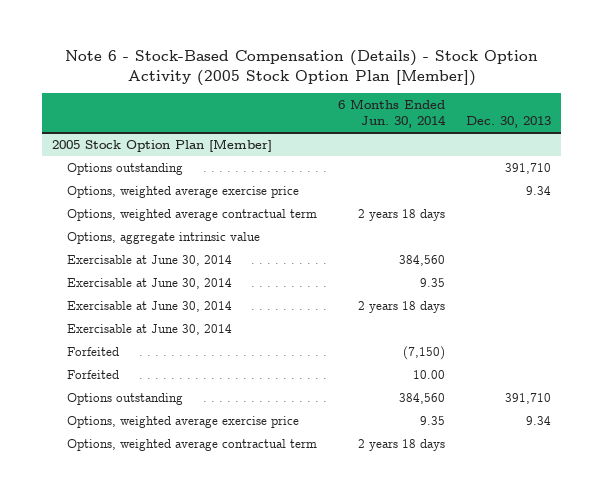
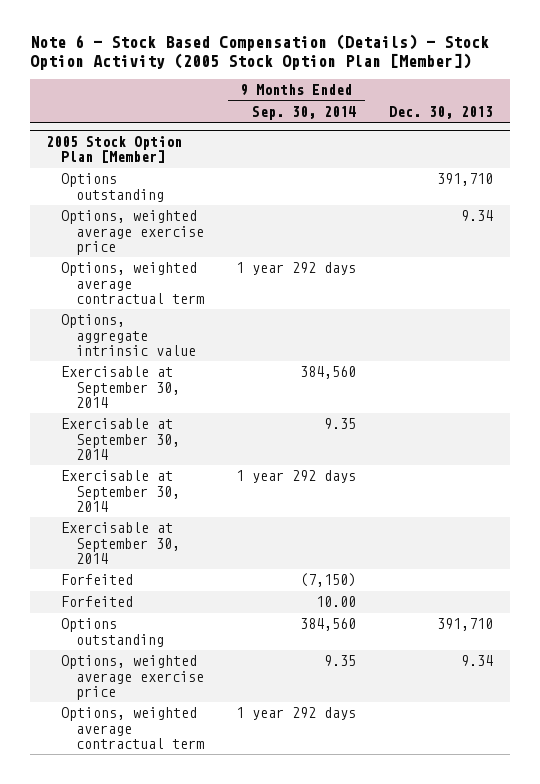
- Note 6 - Stock-Based Compensation (Details) - Stock Option Activity (2005 Stock Option Plan [Member])
+ Note 6 - Stock Based Compensation (Details) - Stock Option Activity (2005 Stock Option Plan [Member])
- | 6 Months Ended Jun. 30, 2014 | Dec. 30, 2013
+ | 9 Months Ended Sep. 30, 2014 | Dec. 30, 2013
@ 2005 Stock Option Plan [Member]
- Exercisable at June 30, 2014 | 384,560 |
- Exercisable at June 30, 2014 | 9.35 |
- Exercisable at June 30, 2014 | 2 years 18 days |
- Exercisable at June 30, 2014
+ Exercisable at September 30, 2014 | 384,560 |
+ Exercisable at September 30, 2014 | 9.35 |
+ Exercisable at September 30, 2014 | 1 year 292 days |
+ Exercisable at September 30, 2014

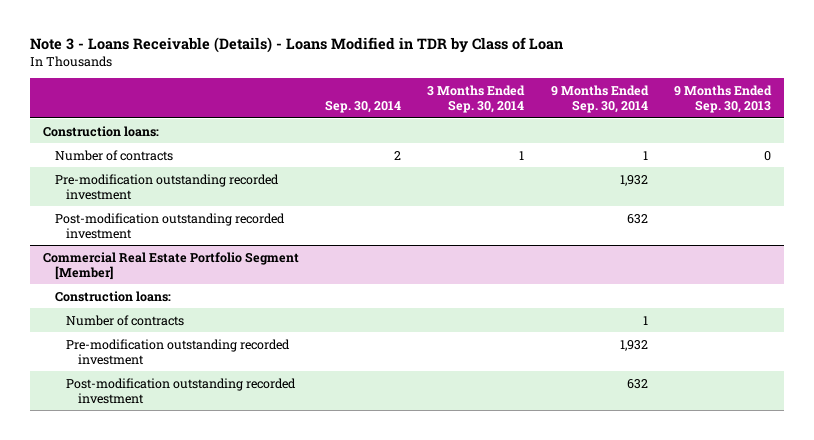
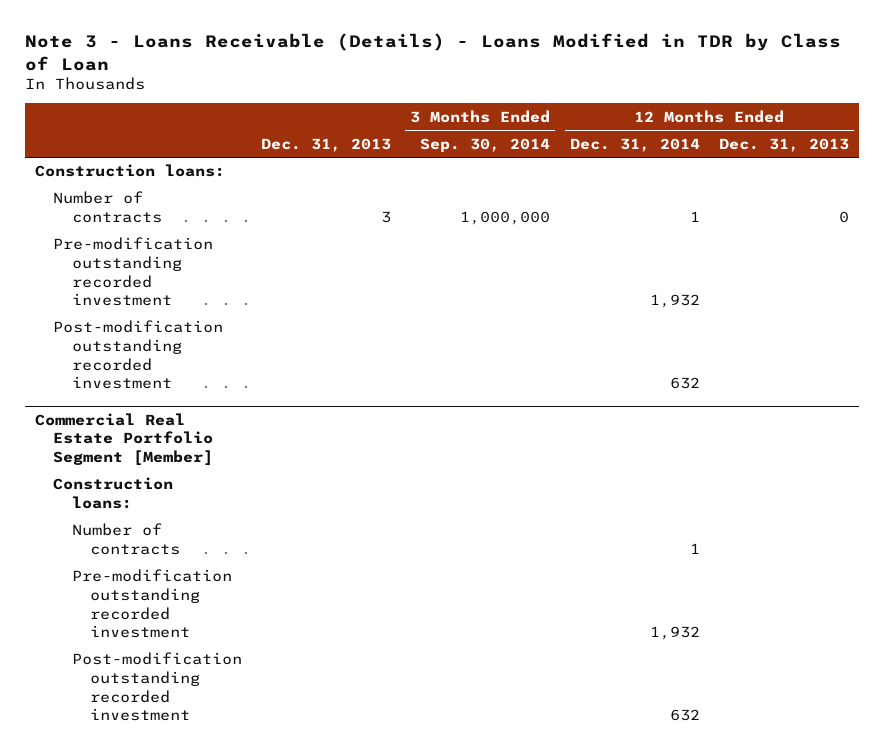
- | Sep. 30, 2014 | 3 Months Ended Sep. 30, 2014 | 9 Months Ended Sep. 30, 2014 | 9 Months Ended Sep. 30, 2013
+ | Dec. 31, 2013 | 3 Months Ended Sep. 30, 2014 | 12 Months Ended Dec. 31, 2014 | 12 Months Ended Dec. 31, 2013
- Number of contracts | 2 | 1 | 1 | 0
+ Number of contracts | 3 | 1,000,000 | 1 | 0

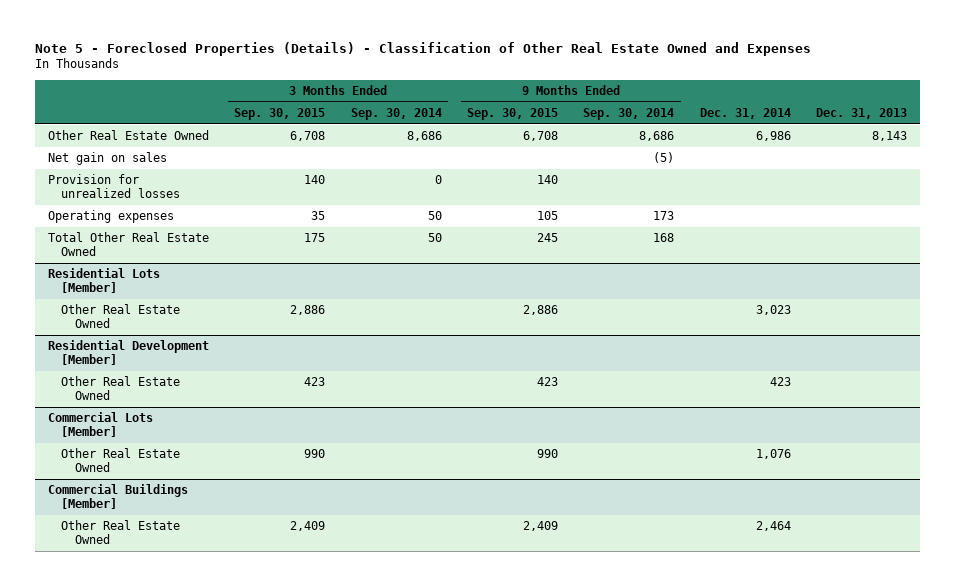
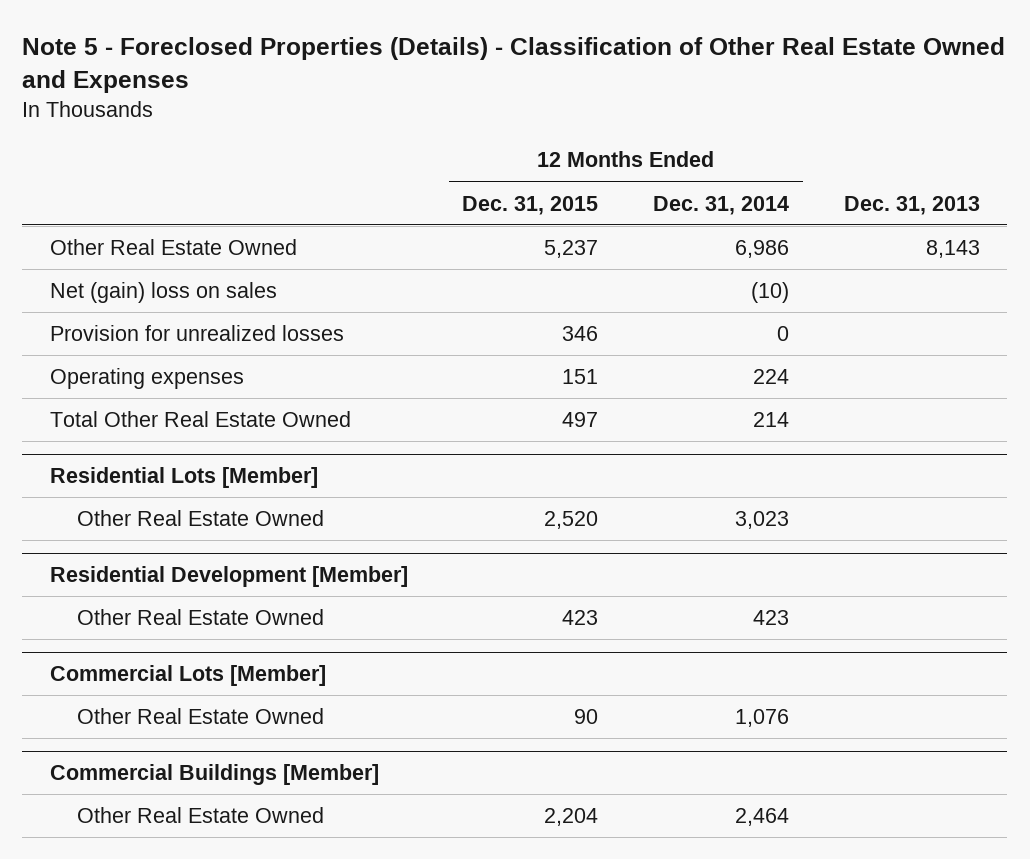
- | 3 Months Ended Sep. 30, 2015 | 3 Months Ended Sep. 30, 2014 | 9 Months Ended Sep. 30, 2015 | 9 Months Ended Sep. 30, 2014 | Dec. 31, 2014 | Dec. 31, 2013
+ | 12 Months Ended Dec. 31, 2015 | 12 Months Ended Dec. 31, 2014 | Dec. 31, 2013
- Net gain on sales | | | | (5) | |
+ Net (gain) loss on sales | | (10) |

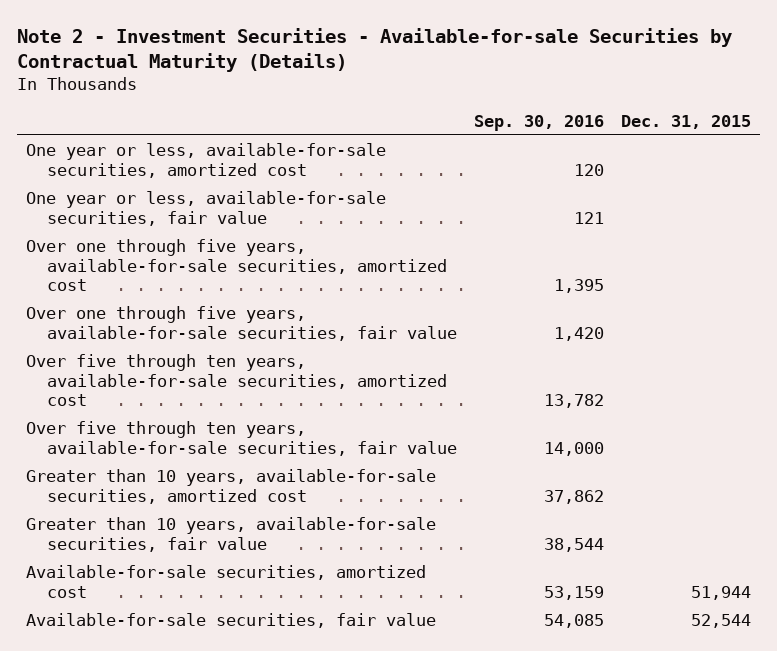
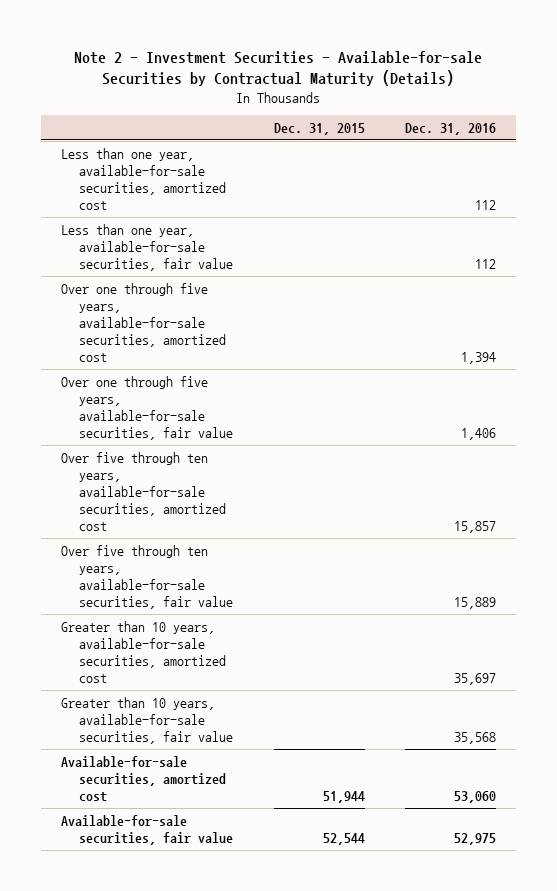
- | Sep. 30, 2016 | Dec. 31, 2015
+ | Dec. 31, 2015 | Dec. 31, 2016
- One year or less, available-for-sale securities, amortized cost | 120 |
- One year or less, available-for-sale securities, fair value | 121 |
+ Less than one year, available-for-sale securities, amortized cost | | 112
+ Less than one year, available-for-sale securities, fair value | | 112

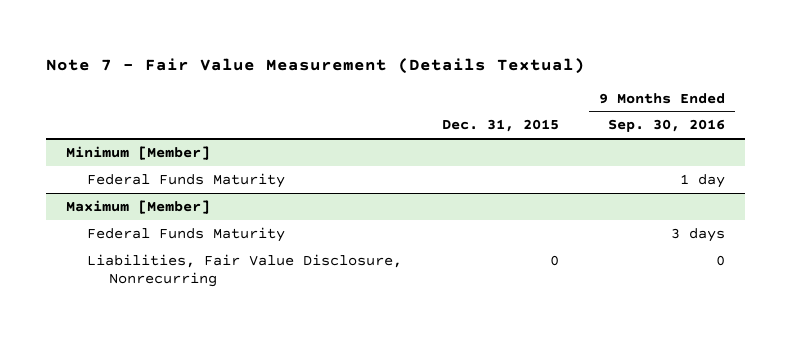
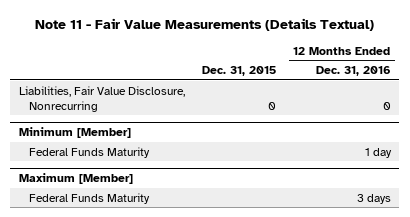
- Note 7 - Fair Value Measurement (Details Textual)
+ Note 11 - Fair Value Measurements (Details Textual)
- | Dec. 31, 2015 | 9 Months Ended Sep. 30, 2016
+ | Dec. 31, 2015 | 12 Months Ended Dec. 31, 2016
+ Liabilities, Fair Value Disclosure, Nonrecurring | 0 | 0
@ Maximum [Member]
- Liabilities, Fair Value Disclosure, Nonrecurring | 0 | 0

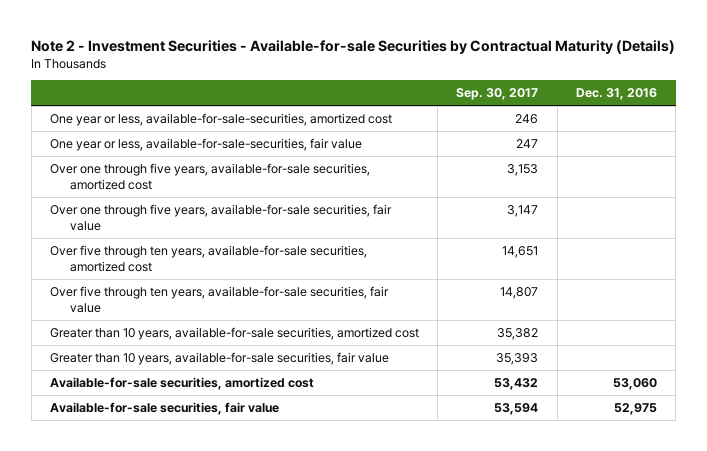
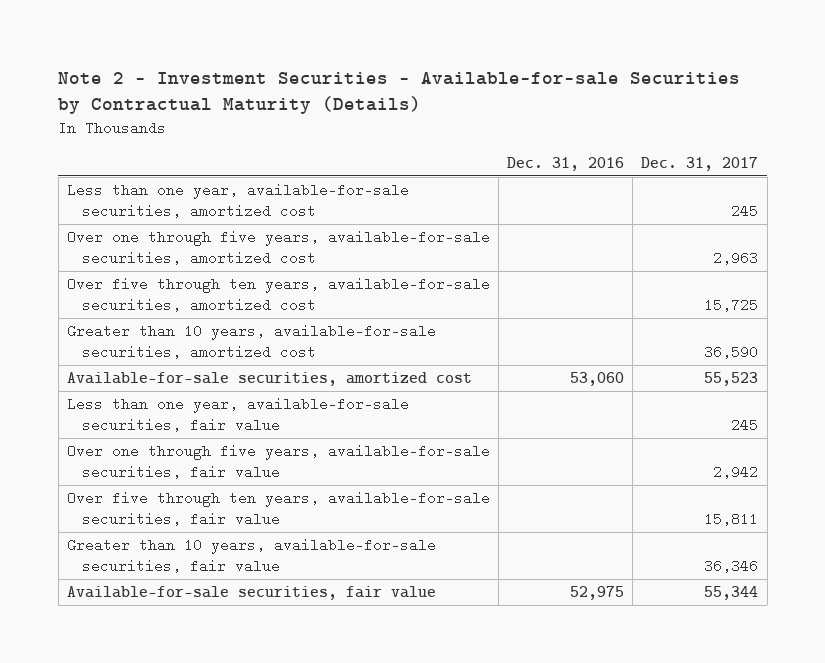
- | Sep. 30, 2017 | Dec. 31, 2016
+ | Dec. 31, 2016 | Dec. 31, 2017
- One year or less, available-for-sale-securities, amortized cost | 246 |
- One year or less, available-for-sale-securities, fair value | 247 |
+ Less than one year, available-for-sale securities, amortized cost | | 245
+ Less than one year, available-for-sale securities, fair value | | 245
moved down: Over one through five years, available-for-sale securities, fair value | | 2,942
moved down: Over five through ten years, available-for-sale securities, fair value | | 15,811
moved down: Greater than 10 years, available-for-sale securities, fair value | | 36,346

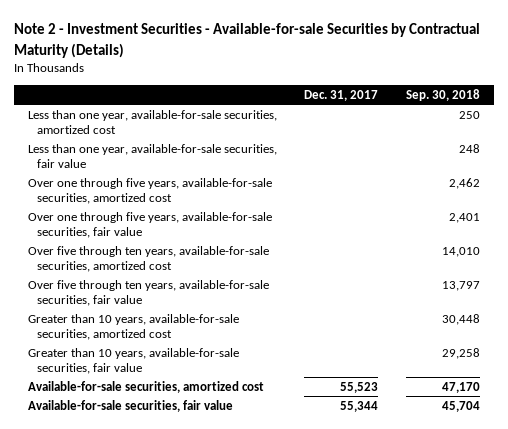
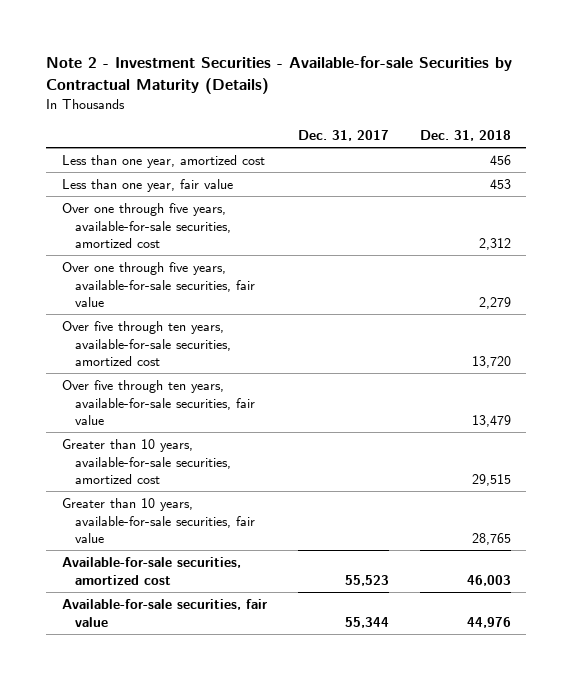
- | Dec. 31, 2017 | Sep. 30, 2018
+ | Dec. 31, 2017 | Dec. 31, 2018
- Less than one year, available-for-sale securities, amortized cost | | 250
- Less than one year, available-for-sale securities, fair value | | 248
+ Less than one year, amortized cost | | 456
+ Less than one year, fair value | | 453

